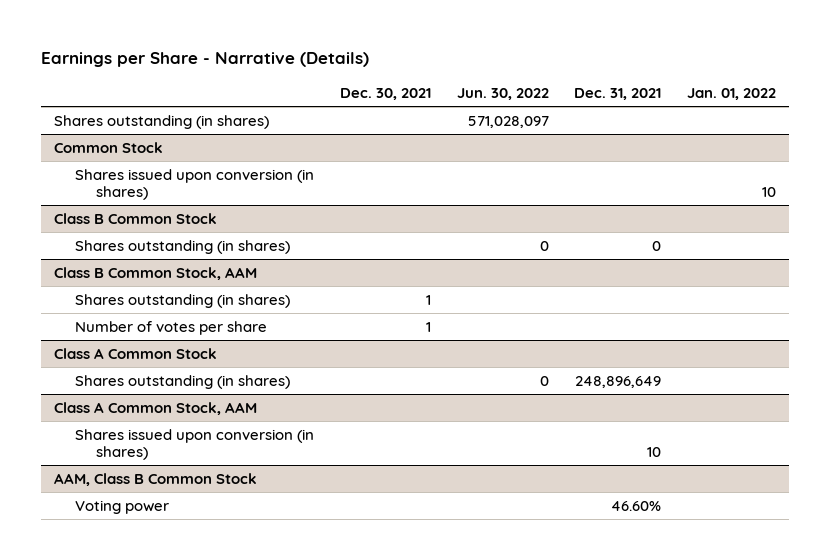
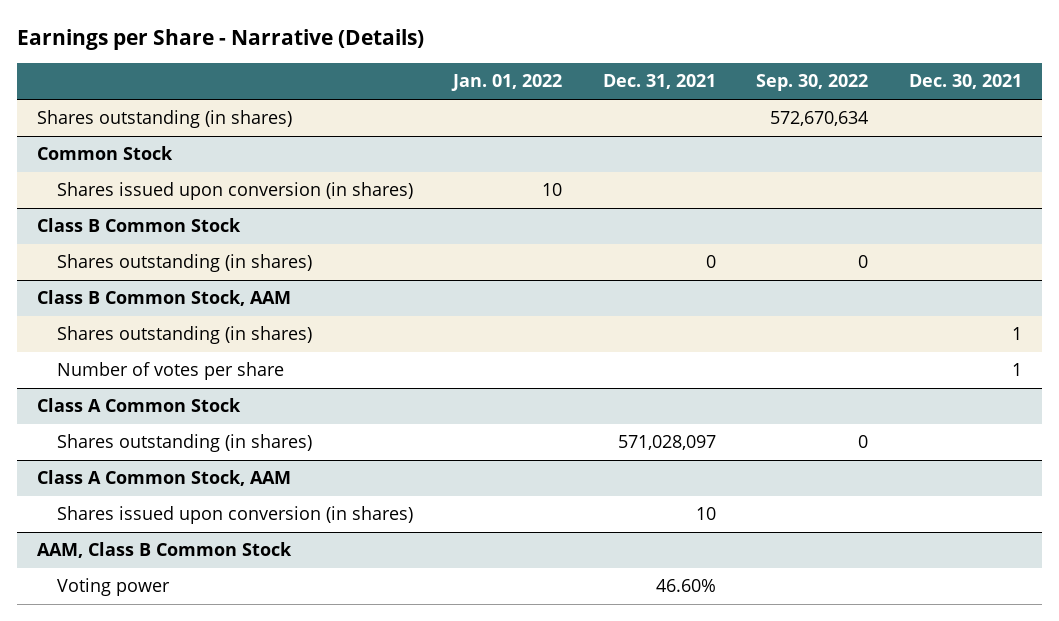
- | Dec. 30, 2021 | Jun. 30, 2022 | Dec. 31, 2021 | Jan. 01, 2022
+ | Jan. 01, 2022 | Dec. 31, 2021 | Sep. 30, 2022 | Dec. 30, 2021
@ Class A Common Stock
- Shares outstanding (in shares) | | 0 | 248,896,649 |
+ Shares outstanding (in shares) | | 571,028,097 | 0 |

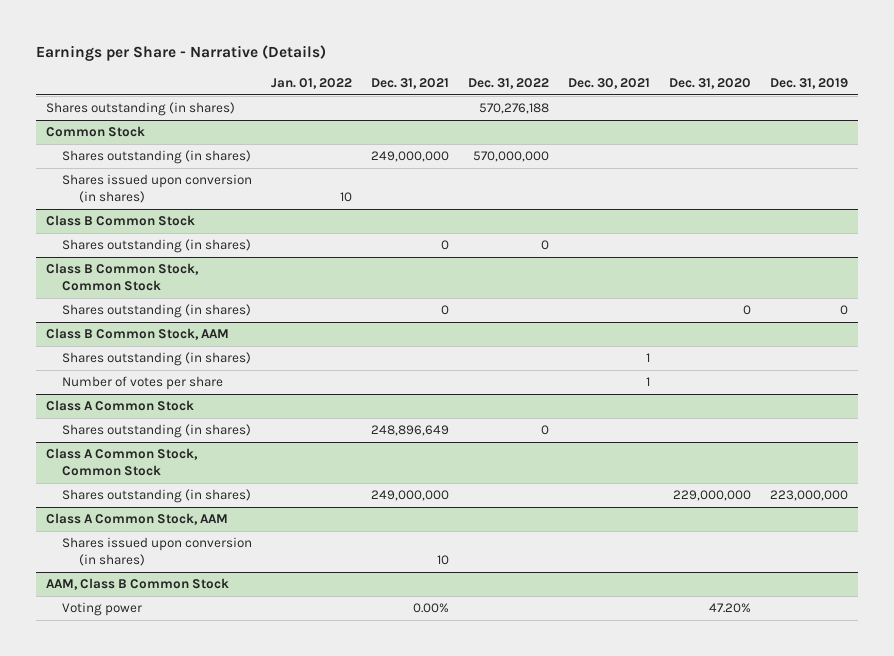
- | Jan. 01, 2022 | Dec. 31, 2021 | Sep. 30, 2022 | Dec. 30, 2021
+ | Jan. 01, 2022 | Dec. 31, 2021 | Dec. 31, 2022 | Dec. 30, 2021 | Dec. 31, 2020 | Dec. 31, 2019
@ Common Stock
+ Shares outstanding (in shares) | | 249,000,000 | 570,000,000 | | |
+ Class B Common Stock, Common Stock
+ Shares outstanding (in shares) | | 0 | | | 0 | 0
@ Class A Common Stock
- Shares outstanding (in shares) | | 571,028,097 | 0 |
+ Shares outstanding (in shares) | | 248,896,649 | 0 | | |
+ Class A Common Stock, Common Stock
+ Shares outstanding (in shares) | | 249,000,000 | | | 229,000,000 | 223,000,000
@ AAM, Class B Common Stock
- Voting power | | 46.60% | |
+ Voting power | | 0.00% | | | 47.20% |

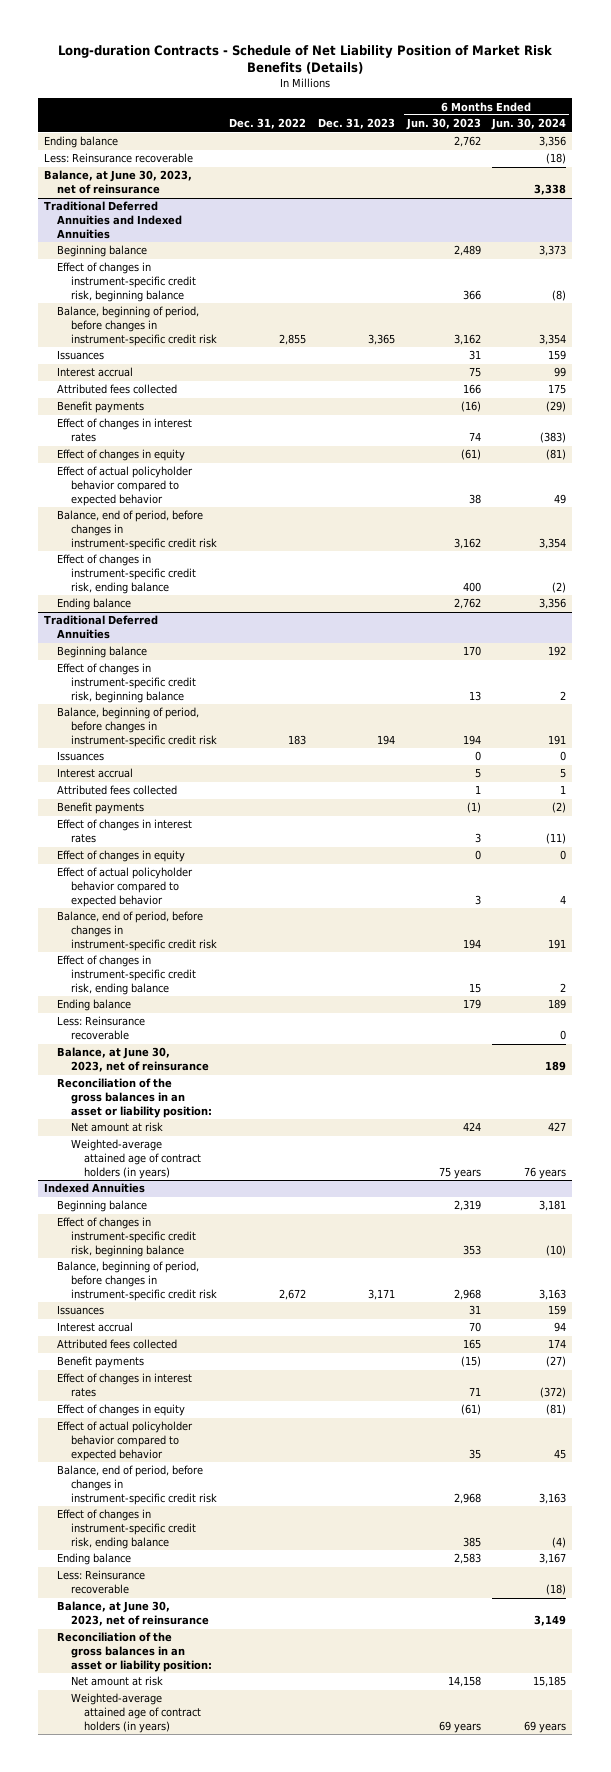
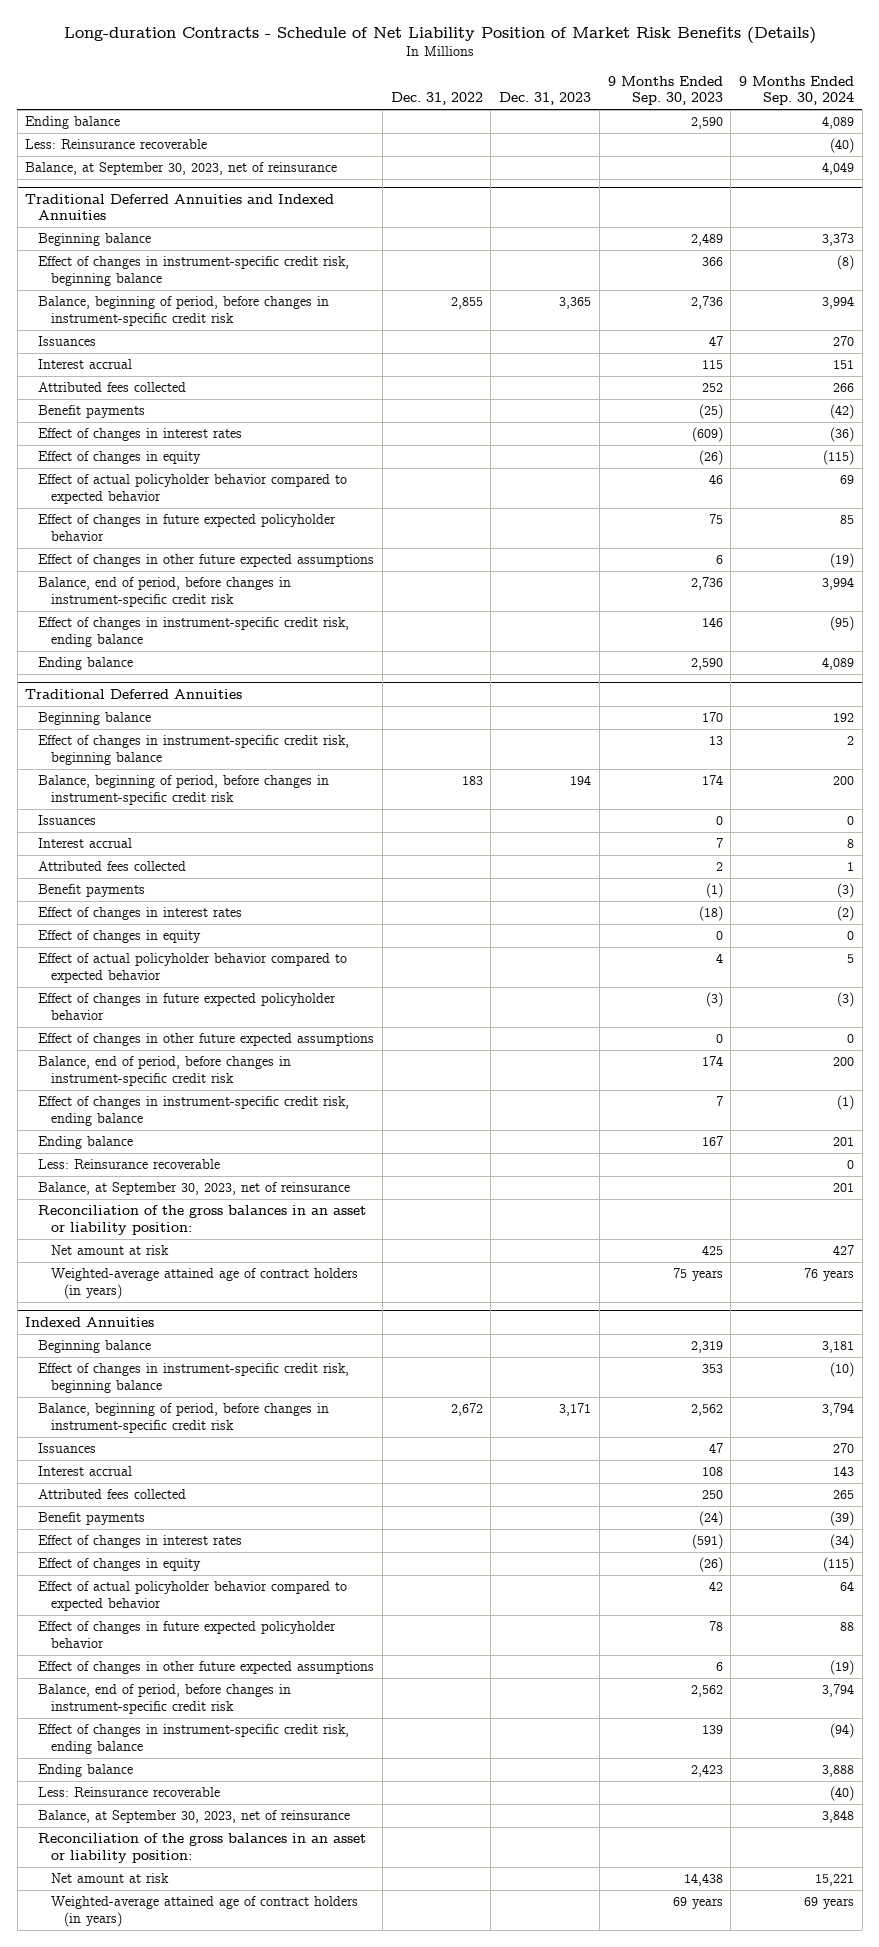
- | Dec. 31, 2022 | Dec. 31, 2023 | 6 Months Ended Jun. 30, 2023 | 6 Months Ended Jun. 30, 2024
+ | Dec. 31, 2022 | Dec. 31, 2023 | 9 Months Ended Sep. 30, 2023 | 9 Months Ended Sep. 30, 2024
- Balance, at June 30, 2023, net of reinsurance | | | | 3,338
+ Balance, at September 30, 2023, net of reinsurance | | | | 4,049
@ Traditional Deferred Annuities and Indexed Annuities
+ Effect of changes in future expected policyholder behavior | | | 75 | 85
+ Effect of changes in other future expected assumptions | | | 6 | (19)
@ Traditional Deferred Annuities
+ Effect of changes in future expected policyholder behavior | | | (3) | (3)
+ Effect of changes in other future expected assumptions | | | 0 | 0
- Balance, at June 30, 2023, net of reinsurance | | | | 189
+ Balance, at September 30, 2023, net of reinsurance | | | | 201
@ Indexed Annuities
+ Effect of changes in future expected policyholder behavior | | | 78 | 88
+ Effect of changes in other future expected assumptions | | | 6 | (19)
- Balance, at June 30, 2023, net of reinsurance | | | | 3,149
+ Balance, at September 30, 2023, net of reinsurance | | | | 3,848

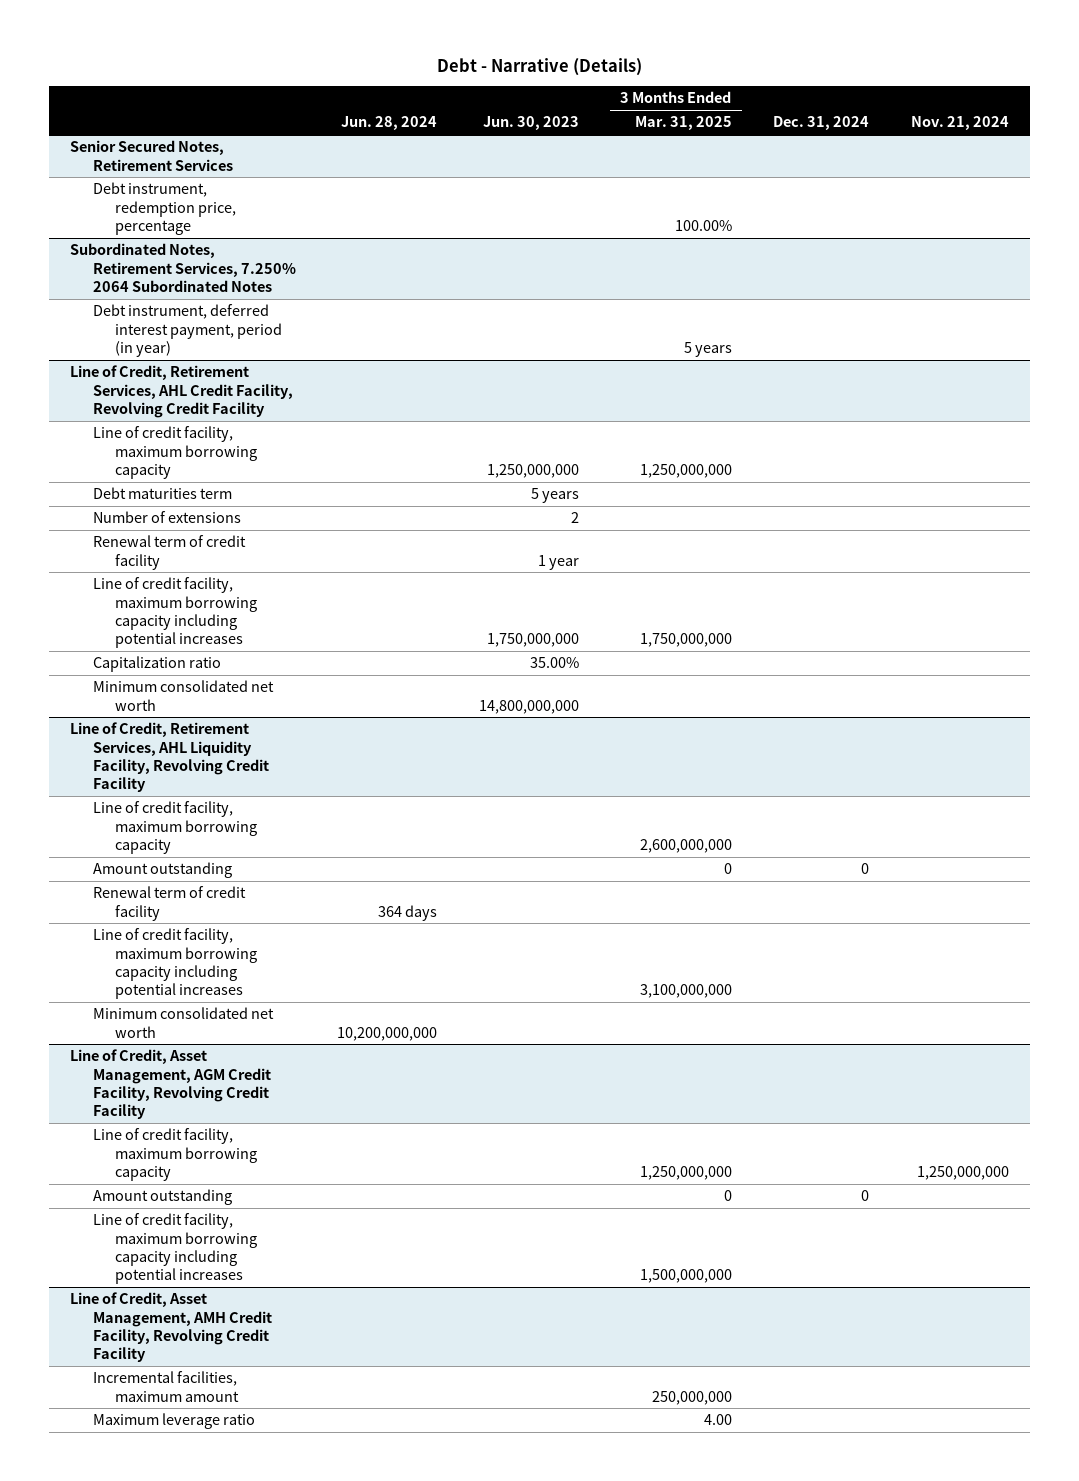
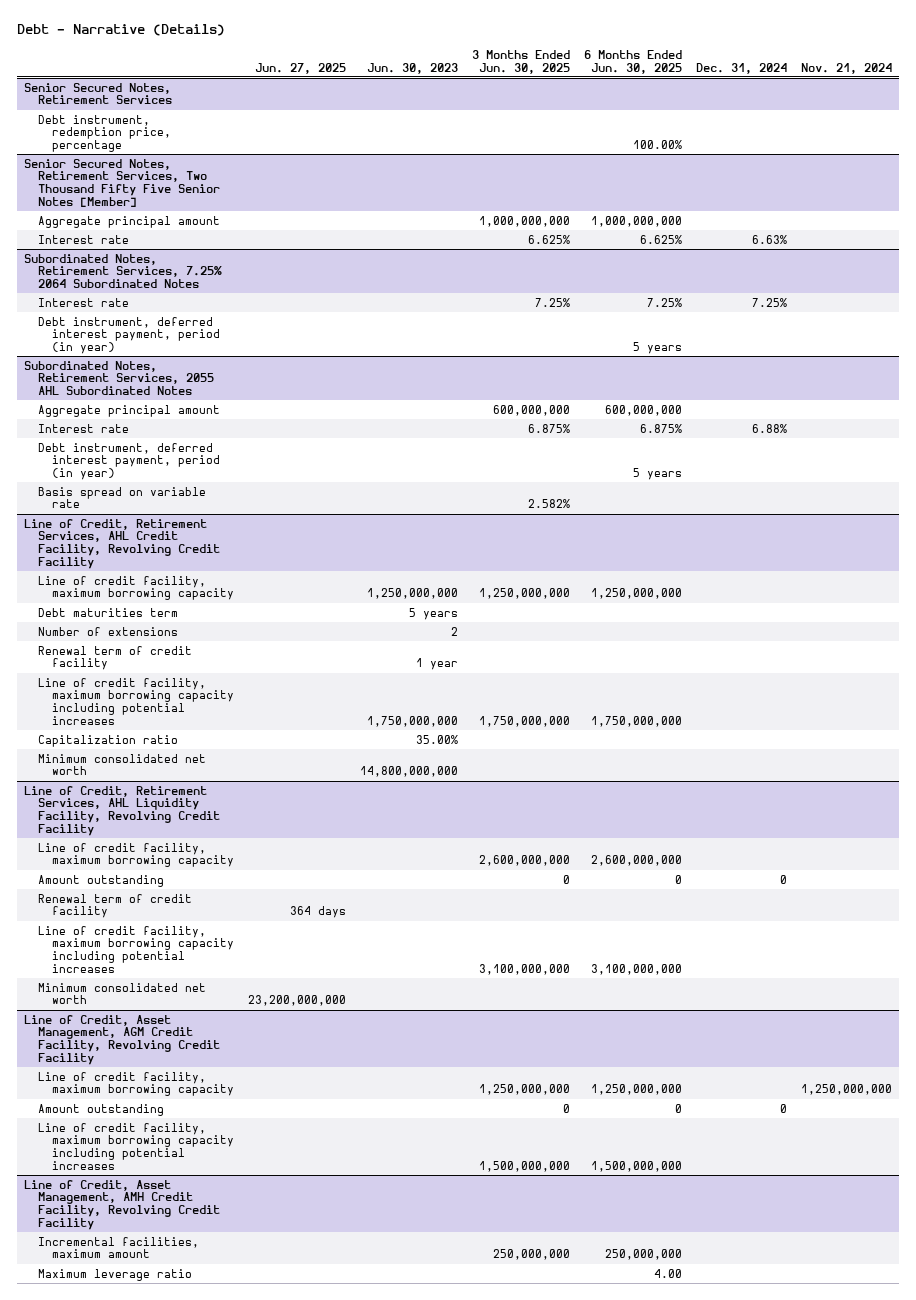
- | Jun. 28, 2024 | Jun. 30, 2023 | 3 Months Ended Mar. 31, 2025 | Dec. 31, 2024 | Nov. 21, 2024
+ | Jun. 27, 2025 | Jun. 30, 2023 | 3 Months Ended Jun. 30, 2025 | 6 Months Ended Jun. 30, 2025 | Dec. 31, 2024 | Nov. 21, 2024
- Subordinated Notes, Retirement Services, 7.250% 2064 Subordinated Notes
+ Senior Secured Notes, Retirement Services, Two Thousand Fifty Five Senior Notes [Member]
+ Aggregate principal amount | | | 1,000,000,000 | 1,000,000,000 | |
+ Interest rate | | | 6.625% | 6.625% | 6.63% |
+ Subordinated Notes, Retirement Services, 7.25% 2064 Subordinated Notes
+ Interest rate | | | 7.25% | 7.25% | 7.25% |
+ Subordinated Notes, Retirement Services, 2055 AHL Subordinated Notes
+ Aggregate principal amount | | | 600,000,000 | 600,000,000 | |
+ Interest rate | | | 6.875% | 6.875% | 6.88% |
+ Debt instrument, deferred interest payment, period (in year) | | | | 5 years | |
+ Basis spread on variable rate | | | 2.582% | | |

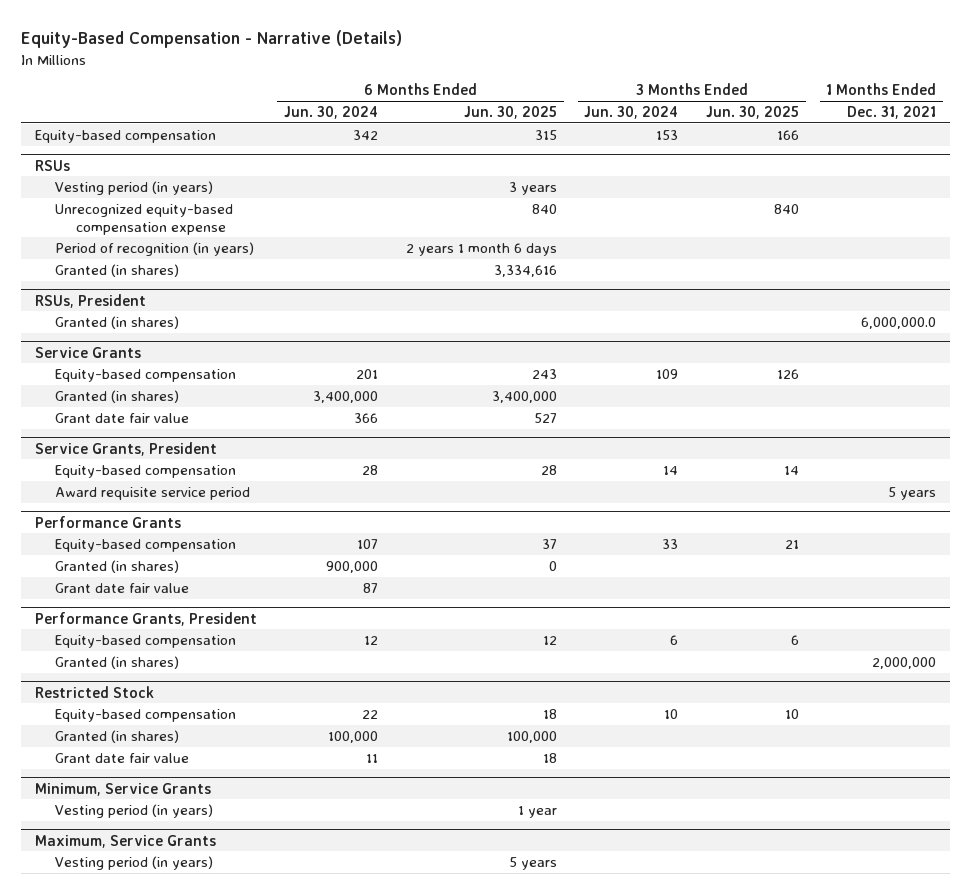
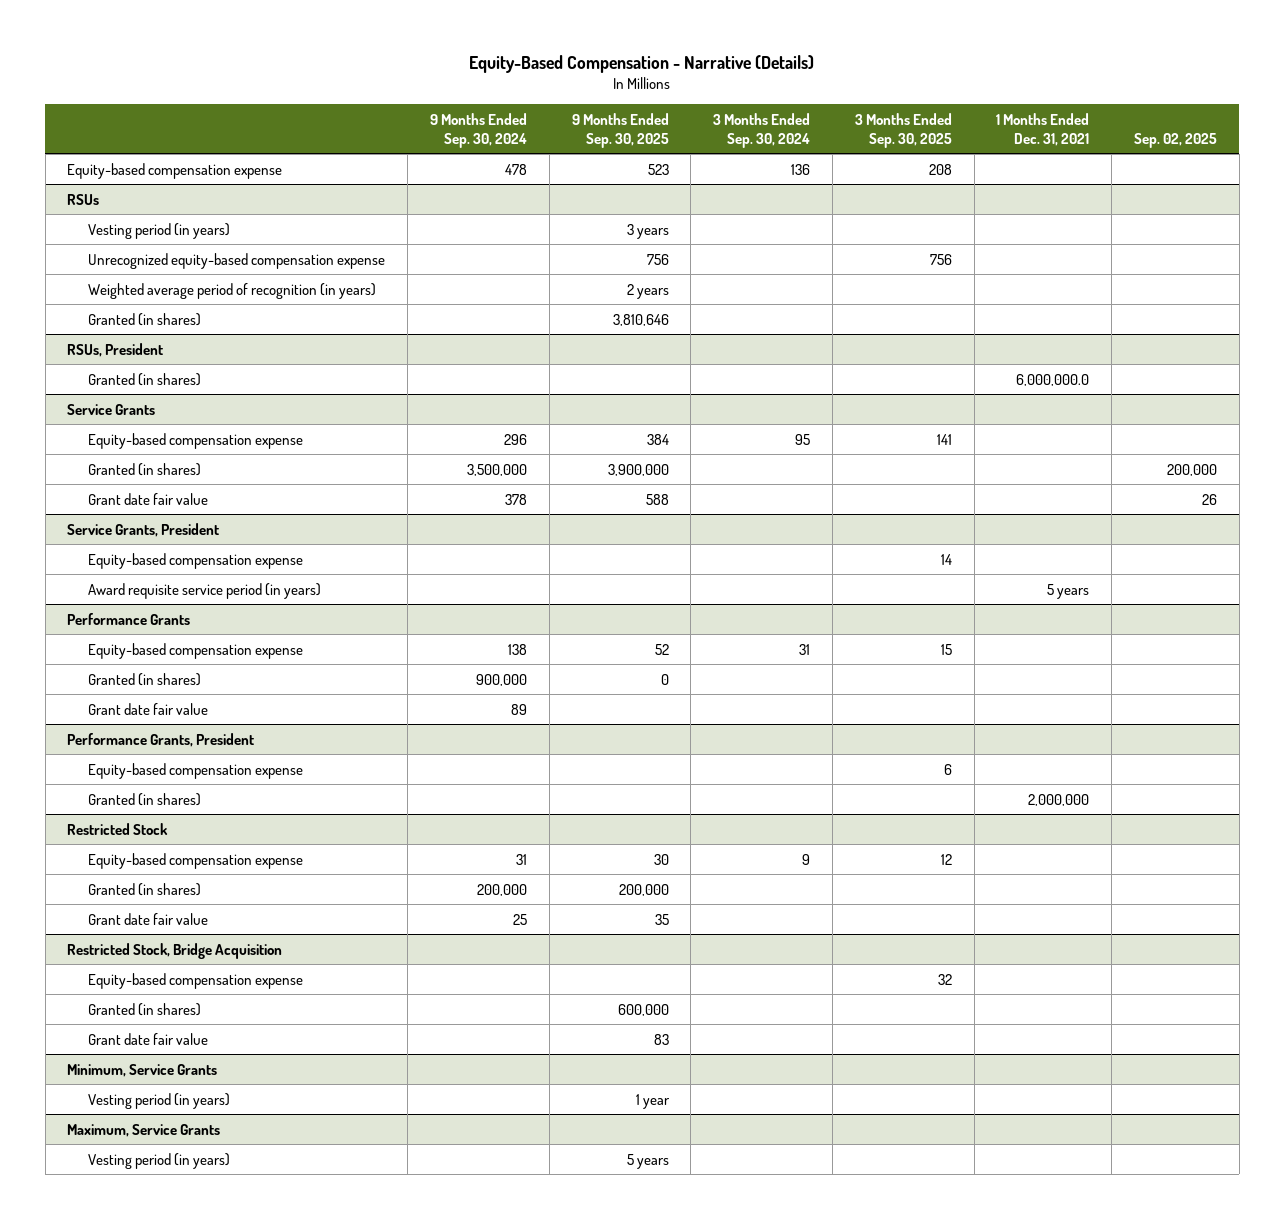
- | 6 Months Ended Jun. 30, 2024 | 6 Months Ended Jun. 30, 2025 | 3 Months Ended Jun. 30, 2024 | 3 Months Ended Jun. 30, 2025 | 1 Months Ended Dec. 31, 2021
+ | 9 Months Ended Sep. 30, 2024 | 9 Months Ended Sep. 30, 2025 | 3 Months Ended Sep. 30, 2024 | 3 Months Ended Sep. 30, 2025 | 1 Months Ended Dec. 31, 2021 | Sep. 02, 2025
- Equity-based compensation | 342 | 315 | 153 | 166 |
+ Equity-based compensation expense | 478 | 523 | 136 | 208 | |
@ RSUs
- Period of recognition (in years) | | 2 years 1 month 6 days | | |
+ Weighted average period of recognition (in years) | | 2 years | | | |
@ Service Grants
- Equity-based compensation | 201 | 243 | 109 | 126 |
+ Equity-based compensation expense | 296 | 384 | 95 | 141 | |
@ Service Grants, President
- Equity-based compensation | 28 | 28 | 14 | 14 |
- Award requisite service period | | | | | 5 years
+ Equity-based compensation expense | | | | 14 | |
+ Award requisite service period (in years) | | | | | 5 years |
@ Performance Grants
- Equity-based compensation | 107 | 37 | 33 | 21 |
+ Equity-based compensation expense | 138 | 52 | 31 | 15 | |
@ Performance Grants, President
- Equity-based compensation | 12 | 12 | 6 | 6 |
+ Equity-based compensation expense | | | | 6 | |
@ Restricted Stock
- Equity-based compensation | 22 | 18 | 10 | 10 |
+ Equity-based compensation expense | 31 | 30 | 9 | 12 | |
+ Restricted Stock, Bridge Acquisition
+ Equity-based compensation expense | | | | 32 | |
+ Granted (in shares) | | 600,000 | | | |
+ Grant date fair value | | 83 | | | |

